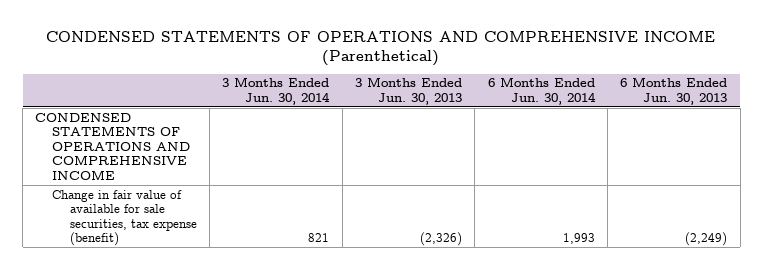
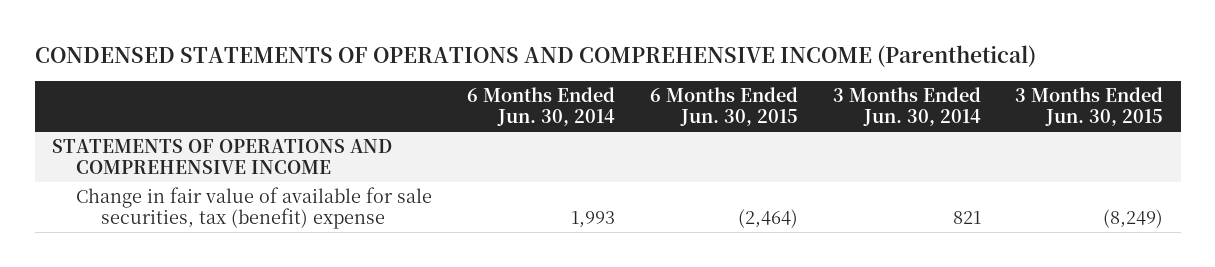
- | 3 Months Ended Jun. 30, 2014 | 3 Months Ended Jun. 30, 2013 | 6 Months Ended Jun. 30, 2014 | 6 Months Ended Jun. 30, 2013
+ | 6 Months Ended Jun. 30, 2014 | 6 Months Ended Jun. 30, 2015 | 3 Months Ended Jun. 30, 2014 | 3 Months Ended Jun. 30, 2015
- CONDENSED STATEMENTS OF OPERATIONS AND COMPREHENSIVE INCOME
- Change in fair value of available for sale securities, tax expense (benefit) | 821 | (2,326) | 1,993 | (2,249)
+ STATEMENTS OF OPERATIONS AND COMPREHENSIVE INCOME
+ Change in fair value of available for sale securities, tax (benefit) expense | 1,993 | (2,464) | 821 | (8,249)

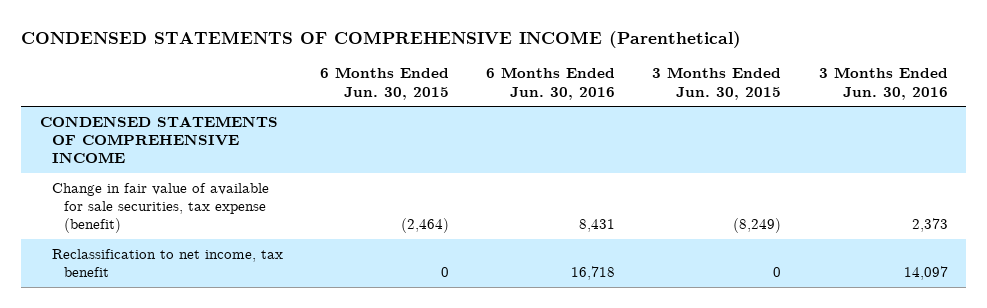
- CONDENSED STATEMENTS OF OPERATIONS AND COMPREHENSIVE INCOME (Parenthetical)
+ CONDENSED STATEMENTS OF COMPREHENSIVE INCOME (Parenthetical)
- | 6 Months Ended Jun. 30, 2014 | 6 Months Ended Jun. 30, 2015 | 3 Months Ended Jun. 30, 2014 | 3 Months Ended Jun. 30, 2015
+ | 6 Months Ended Jun. 30, 2015 | 6 Months Ended Jun. 30, 2016 | 3 Months Ended Jun. 30, 2015 | 3 Months Ended Jun. 30, 2016
- STATEMENTS OF OPERATIONS AND COMPREHENSIVE INCOME
- Change in fair value of available for sale securities, tax (benefit) expense | 1,993 | (2,464) | 821 | (8,249)
+ CONDENSED STATEMENTS OF COMPREHENSIVE INCOME
+ Change in fair value of available for sale securities, tax expense (benefit) | (2,464) | 8,431 | (8,249) | 2,373
+ Reclassification to net income, tax benefit | 0 | 16,718 | 0 | 14,097

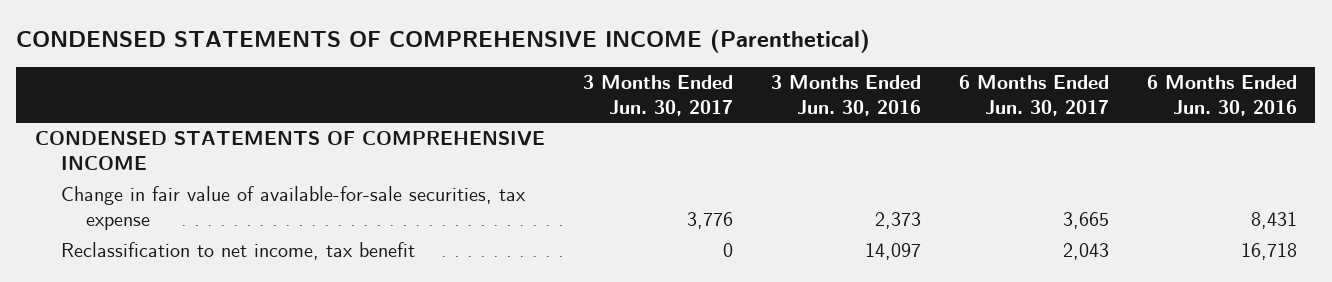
- | 6 Months Ended Jun. 30, 2015 | 6 Months Ended Jun. 30, 2016 | 3 Months Ended Jun. 30, 2015 | 3 Months Ended Jun. 30, 2016
+ | 3 Months Ended Jun. 30, 2017 | 3 Months Ended Jun. 30, 2016 | 6 Months Ended Jun. 30, 2017 | 6 Months Ended Jun. 30, 2016
- Change in fair value of available for sale securities, tax expense (benefit) | (2,464) | 8,431 | (8,249) | 2,373
+ Change in fair value of available-for-sale securities, tax expense | 3,776 | 2,373 | 3,665 | 8,431

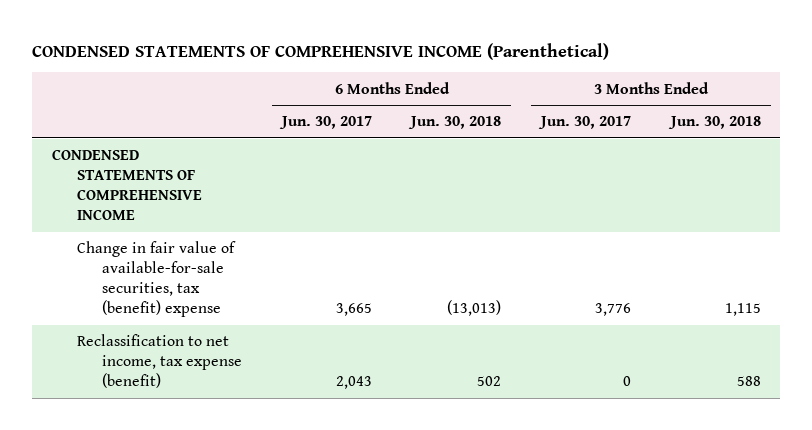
- | 3 Months Ended Jun. 30, 2017 | 3 Months Ended Jun. 30, 2016 | 6 Months Ended Jun. 30, 2017 | 6 Months Ended Jun. 30, 2016
+ | 6 Months Ended Jun. 30, 2017 | 6 Months Ended Jun. 30, 2018 | 3 Months Ended Jun. 30, 2017 | 3 Months Ended Jun. 30, 2018
- Change in fair value of available-for-sale securities, tax expense | 3,776 | 2,373 | 3,665 | 8,431
- Reclassification to net income, tax benefit | 0 | 14,097 | 2,043 | 16,718
+ Change in fair value of available-for-sale securities, tax (benefit) expense | 3,665 | (13,013) | 3,776 | 1,115
+ Reclassification to net income, tax expense (benefit) | 2,043 | 502 | 0 | 588

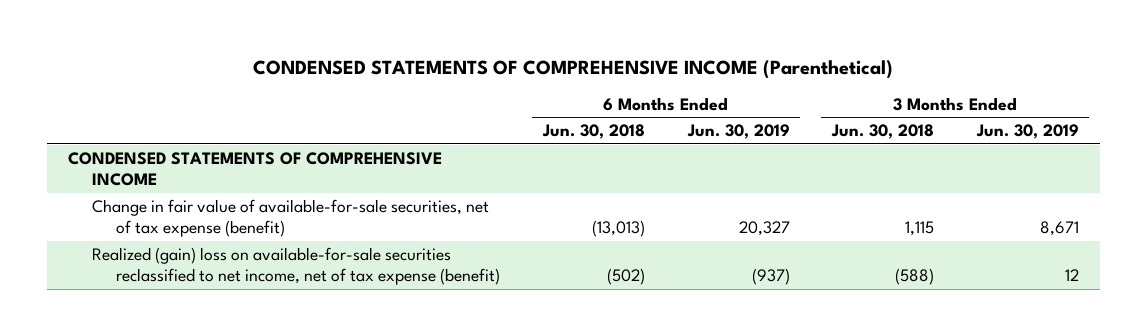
- | 6 Months Ended Jun. 30, 2017 | 6 Months Ended Jun. 30, 2018 | 3 Months Ended Jun. 30, 2017 | 3 Months Ended Jun. 30, 2018
+ | 6 Months Ended Jun. 30, 2018 | 6 Months Ended Jun. 30, 2019 | 3 Months Ended Jun. 30, 2018 | 3 Months Ended Jun. 30, 2019
- Change in fair value of available-for-sale securities, tax (benefit) expense | 3,665 | (13,013) | 3,776 | 1,115
- Reclassification to net income, tax expense (benefit) | 2,043 | 502 | 0 | 588
+ Change in fair value of available-for-sale securities, net of tax expense (benefit) | (13,013) | 20,327 | 1,115 | 8,671
+ Realized (gain) loss on available-for-sale securities reclassified to net income, net of tax expense (benefit) | (502) | (937) | (588) | 12

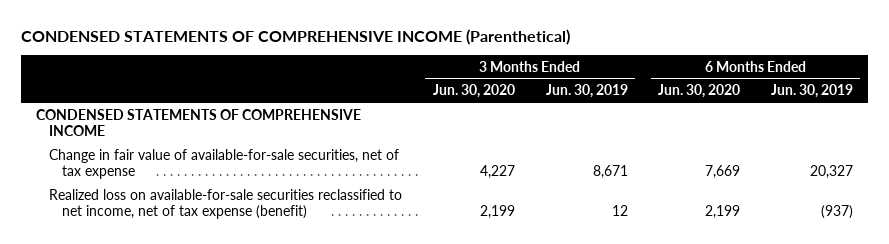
- | 6 Months Ended Jun. 30, 2018 | 6 Months Ended Jun. 30, 2019 | 3 Months Ended Jun. 30, 2018 | 3 Months Ended Jun. 30, 2019
+ | 3 Months Ended Jun. 30, 2020 | 3 Months Ended Jun. 30, 2019 | 6 Months Ended Jun. 30, 2020 | 6 Months Ended Jun. 30, 2019
- Change in fair value of available-for-sale securities, net of tax expense (benefit) | (13,013) | 20,327 | 1,115 | 8,671
- Realized (gain) loss on available-for-sale securities reclassified to net income, net of tax expense (benefit) | (502) | (937) | (588) | 12
+ Change in fair value of available-for-sale securities, net of tax expense | 4,227 | 8,671 | 7,669 | 20,327
+ Realized loss on available-for-sale securities reclassified to net income, net of tax expense (benefit) | 2,199 | 12 | 2,199 | (937)

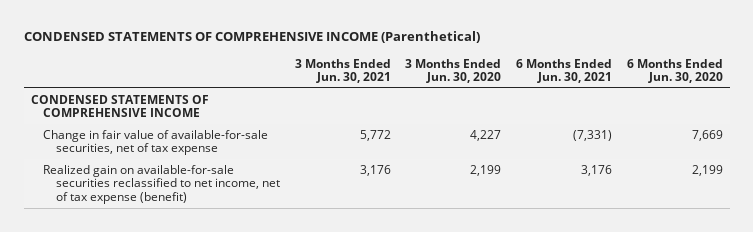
- | 3 Months Ended Jun. 30, 2020 | 3 Months Ended Jun. 30, 2019 | 6 Months Ended Jun. 30, 2020 | 6 Months Ended Jun. 30, 2019
+ | 3 Months Ended Jun. 30, 2021 | 3 Months Ended Jun. 30, 2020 | 6 Months Ended Jun. 30, 2021 | 6 Months Ended Jun. 30, 2020
- Realized loss on available-for-sale securities reclassified to net income, net of tax expense (benefit) | 2,199 | 12 | 2,199 | (937)
+ Realized gain on available-for-sale securities reclassified to net income, net of tax expense (benefit) | 3,176 | 2,199 | 3,176 | 2,199

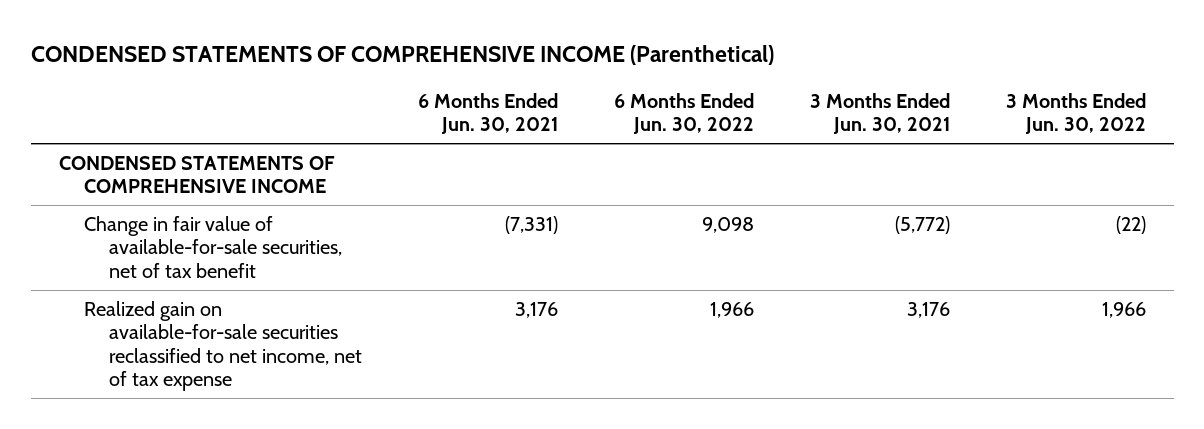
- | 3 Months Ended Jun. 30, 2021 | 3 Months Ended Jun. 30, 2020 | 6 Months Ended Jun. 30, 2021 | 6 Months Ended Jun. 30, 2020
+ | 6 Months Ended Jun. 30, 2021 | 6 Months Ended Jun. 30, 2022 | 3 Months Ended Jun. 30, 2021 | 3 Months Ended Jun. 30, 2022
- Change in fair value of available-for-sale securities, net of tax expense | 5,772 | 4,227 | (7,331) | 7,669
- Realized gain on available-for-sale securities reclassified to net income, net of tax expense (benefit) | 3,176 | 2,199 | 3,176 | 2,199
+ Change in fair value of available-for-sale securities, net of tax benefit | (7,331) | 9,098 | (5,772) | (22)
+ Realized gain on available-for-sale securities reclassified to net income, net of tax expense | 3,176 | 1,966 | 3,176 | 1,966

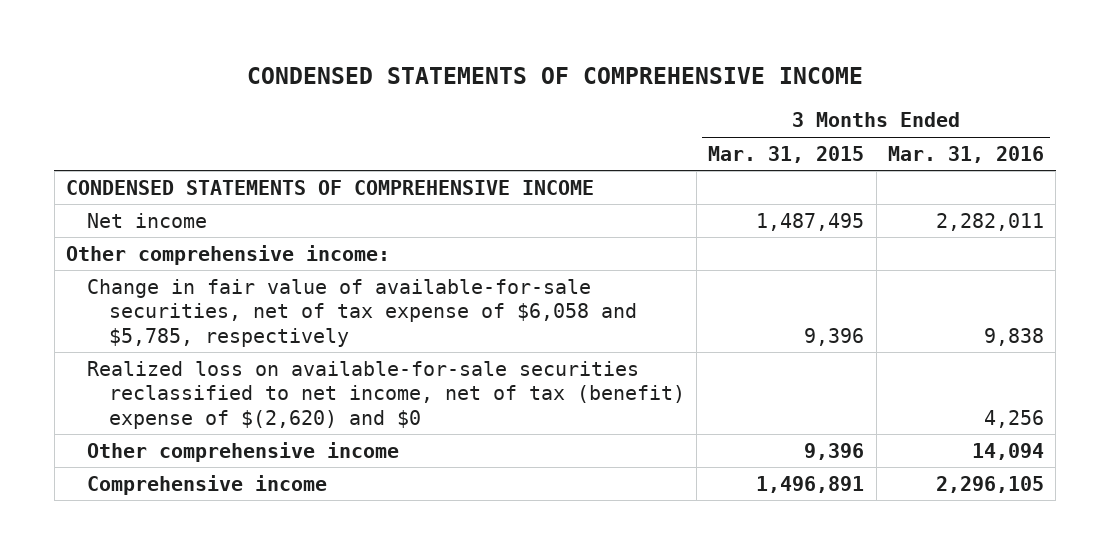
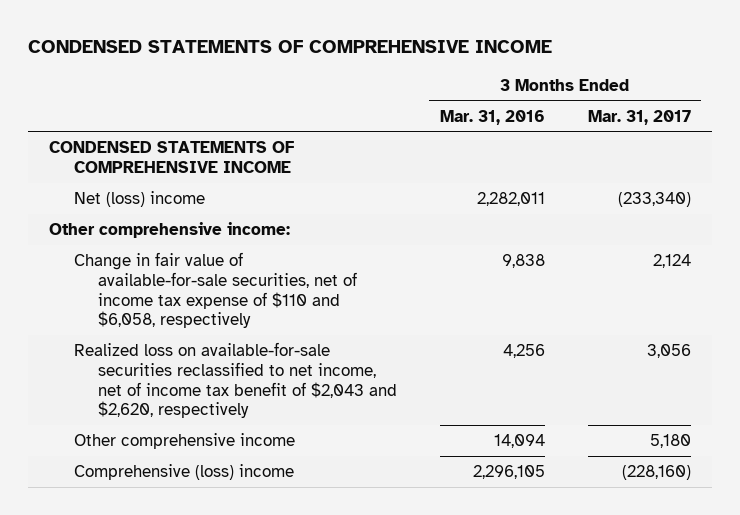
- | 3 Months Ended Mar. 31, 2015 | 3 Months Ended Mar. 31, 2016
+ | 3 Months Ended Mar. 31, 2016 | 3 Months Ended Mar. 31, 2017
- Net income | 1,487,495 | 2,282,011
+ Net (loss) income | 2,282,011 | (233,340)
- Change in fair value of available-for-sale securities, net of tax expense of $6,058 and $5,785, respectively | 9,396 | 9,838
- Realized loss on available-for-sale securities reclassified to net income, net of tax (benefit) expense of $(2,620) and $0 | | 4,256
+ Change in fair value of available-for-sale securities, net of income tax expense of $110 and $6,058, respectively | 9,838 | 2,124
+ Realized loss on available-for-sale securities reclassified to net income, net of income tax benefit of $2,043 and $2,620, respectively | 4,256 | 3,056
- Comprehensive income | 1,496,891 | 2,296,105
+ Comprehensive (loss) income | 2,296,105 | (228,160)

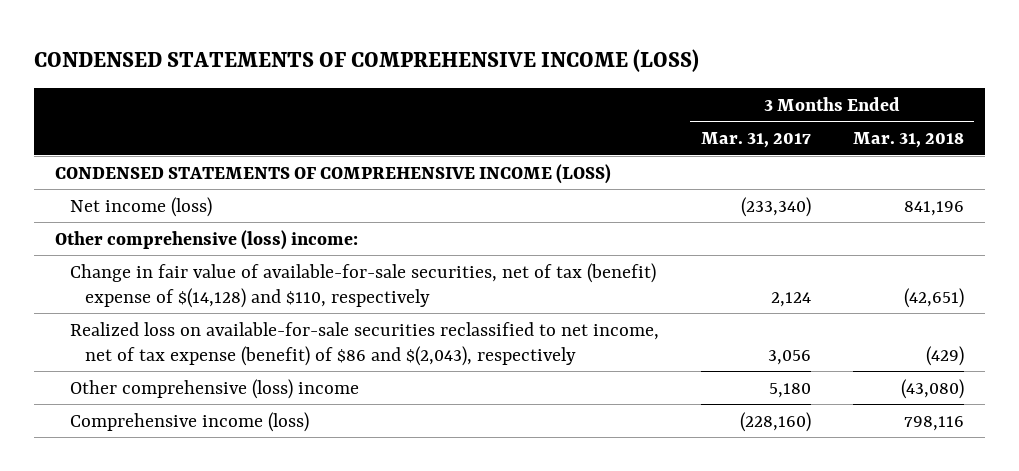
- CONDENSED STATEMENTS OF COMPREHENSIVE INCOME
+ CONDENSED STATEMENTS OF COMPREHENSIVE INCOME (LOSS)
- | 3 Months Ended Mar. 31, 2016 | 3 Months Ended Mar. 31, 2017
+ | 3 Months Ended Mar. 31, 2017 | 3 Months Ended Mar. 31, 2018
- CONDENSED STATEMENTS OF COMPREHENSIVE INCOME
- Net (loss) income | 2,282,011 | (233,340)
- Other comprehensive income:
- Change in fair value of available-for-sale securities, net of income tax expense of $110 and $6,058, respectively | 9,838 | 2,124
- Realized loss on available-for-sale securities reclassified to net income, net of income tax benefit of $2,043 and $2,620, respectively | 4,256 | 3,056
- Other comprehensive income | 14,094 | 5,180
- Comprehensive (loss) income | 2,296,105 | (228,160)
+ CONDENSED STATEMENTS OF COMPREHENSIVE INCOME (LOSS)
+ Net income (loss) | (233,340) | 841,196
+ Other comprehensive (loss) income:
+ Change in fair value of available-for-sale securities, net of tax (benefit) expense of $(14,128) and $110, respectively | 2,124 | (42,651)
+ Realized loss on available-for-sale securities reclassified to net income, net of tax expense (benefit) of $86 and $(2,043), respectively | 3,056 | (429)
+ Other comprehensive (loss) income | 5,180 | (43,080)
+ Comprehensive income (loss) | (228,160) | 798,116

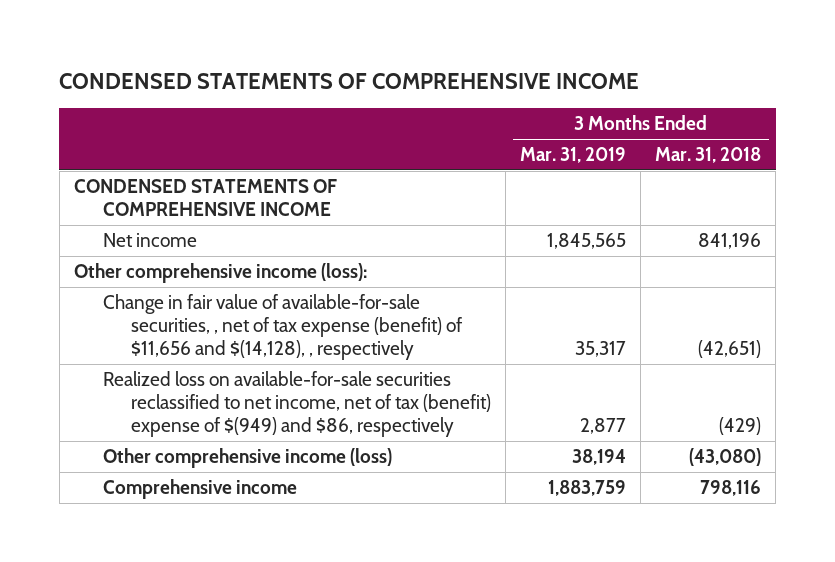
- CONDENSED STATEMENTS OF COMPREHENSIVE INCOME (LOSS)
+ CONDENSED STATEMENTS OF COMPREHENSIVE INCOME
- | 3 Months Ended Mar. 31, 2017 | 3 Months Ended Mar. 31, 2018
+ | 3 Months Ended Mar. 31, 2019 | 3 Months Ended Mar. 31, 2018
- CONDENSED STATEMENTS OF COMPREHENSIVE INCOME (LOSS)
- Net income (loss) | (233,340) | 841,196
- Other comprehensive (loss) income:
- Change in fair value of available-for-sale securities, net of tax (benefit) expense of $(14,128) and $110, respectively | 2,124 | (42,651)
- Realized loss on available-for-sale securities reclassified to net income, net of tax expense (benefit) of $86 and $(2,043), respectively | 3,056 | (429)
- Other comprehensive (loss) income | 5,180 | (43,080)
- Comprehensive income (loss) | (228,160) | 798,116
+ CONDENSED STATEMENTS OF COMPREHENSIVE INCOME
+ Net income | 1,845,565 | 841,196
+ Other comprehensive income (loss):
+ Change in fair value of available-for-sale securities, , net of tax expense (benefit) of $11,656 and $(14,128), , respectively | 35,317 | (42,651)
+ Realized loss on available-for-sale securities reclassified to net income, net of tax (benefit) expense of $(949) and $86, respectively | 2,877 | (429)
+ Other comprehensive income (loss) | 38,194 | (43,080)
+ Comprehensive income | 1,883,759 | 798,116

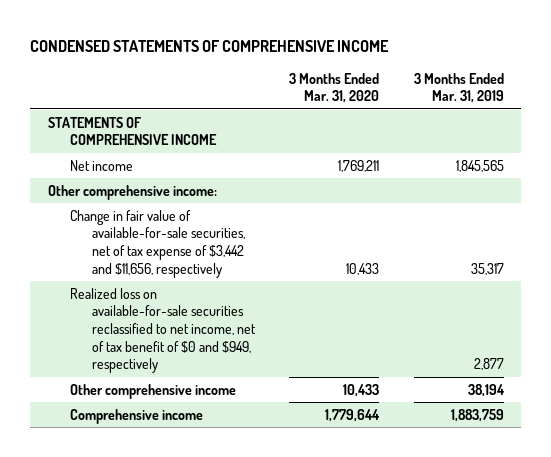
- | 3 Months Ended Mar. 31, 2019 | 3 Months Ended Mar. 31, 2018
+ | 3 Months Ended Mar. 31, 2020 | 3 Months Ended Mar. 31, 2019
- CONDENSED STATEMENTS OF COMPREHENSIVE INCOME
+ STATEMENTS OF COMPREHENSIVE INCOME
- Other comprehensive income (loss):
- Change in fair value of available-for-sale securities, , net of tax expense (benefit) of $11,656 and $(14,128), , respectively | 35,317 | (42,651)
- Realized loss on available-for-sale securities reclassified to net income, net of tax (benefit) expense of $(949) and $86, respectively | 2,877 | (429)
- Other comprehensive income (loss) | 38,194 | (43,080)
+ Other comprehensive income:
+ Change in fair value of available-for-sale securities, net of tax expense of $3,442 and $11,656, respectively | 10,433 | 35,317
+ Realized loss on available-for-sale securities reclassified to net income, net of tax benefit of $0 and $949, respectively | | 2,877
+ Other comprehensive income | 10,433 | 38,194

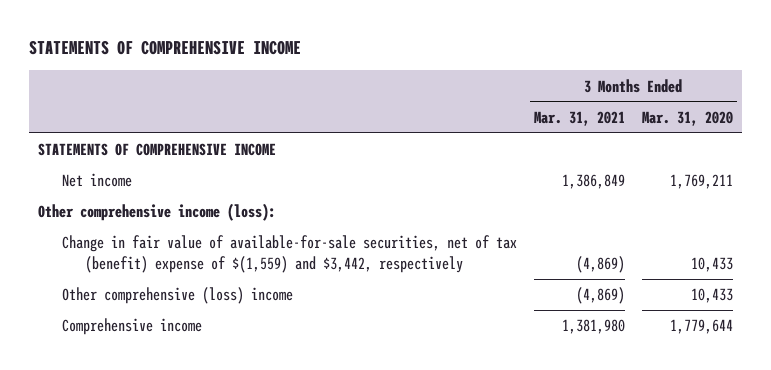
- CONDENSED STATEMENTS OF COMPREHENSIVE INCOME
+ STATEMENTS OF COMPREHENSIVE INCOME
- | 3 Months Ended Mar. 31, 2020 | 3 Months Ended Mar. 31, 2019
+ | 3 Months Ended Mar. 31, 2021 | 3 Months Ended Mar. 31, 2020
- Other comprehensive income:
- Change in fair value of available-for-sale securities, net of tax expense of $3,442 and $11,656, respectively | 10,433 | 35,317
- Realized loss on available-for-sale securities reclassified to net income, net of tax benefit of $0 and $949, respectively | | 2,877
- Other comprehensive income | 10,433 | 38,194
+ Other comprehensive income (loss):
+ Change in fair value of available-for-sale securities, net of tax (benefit) expense of $(1,559) and $3,442, respectively | (4,869) | 10,433
+ Other comprehensive (loss) income | (4,869) | 10,433

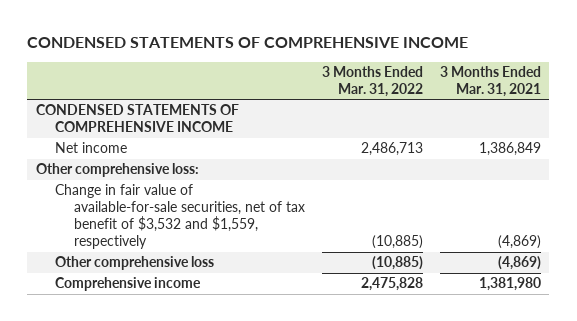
- STATEMENTS OF COMPREHENSIVE INCOME
+ CONDENSED STATEMENTS OF COMPREHENSIVE INCOME
- | 3 Months Ended Mar. 31, 2021 | 3 Months Ended Mar. 31, 2020
+ | 3 Months Ended Mar. 31, 2022 | 3 Months Ended Mar. 31, 2021
- STATEMENTS OF COMPREHENSIVE INCOME
+ CONDENSED STATEMENTS OF COMPREHENSIVE INCOME
- Other comprehensive income (loss):
- Change in fair value of available-for-sale securities, net of tax (benefit) expense of $(1,559) and $3,442, respectively | (4,869) | 10,433
- Other comprehensive (loss) income | (4,869) | 10,433
+ Other comprehensive loss:
+ Change in fair value of available-for-sale securities, net of tax benefit of $3,532 and $1,559, respectively | (10,885) | (4,869)
+ Other comprehensive loss | (10,885) | (4,869)

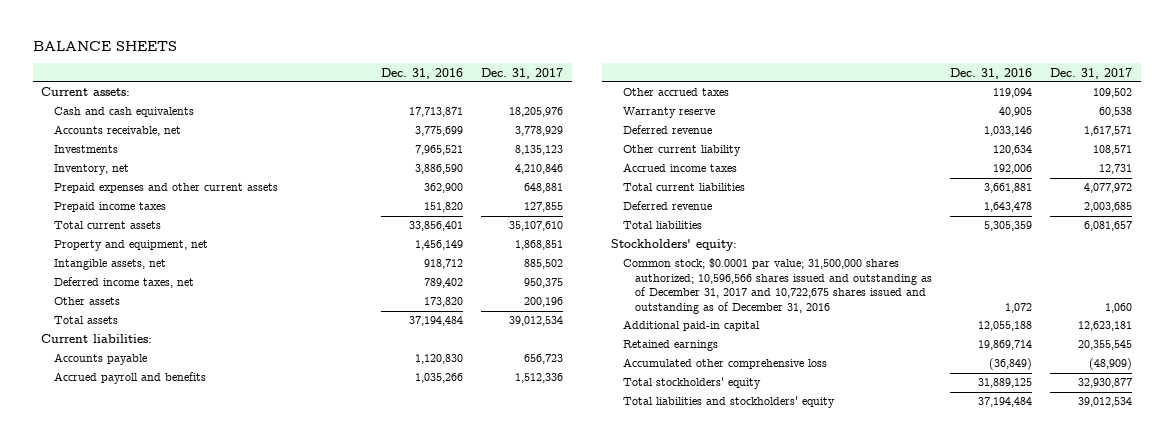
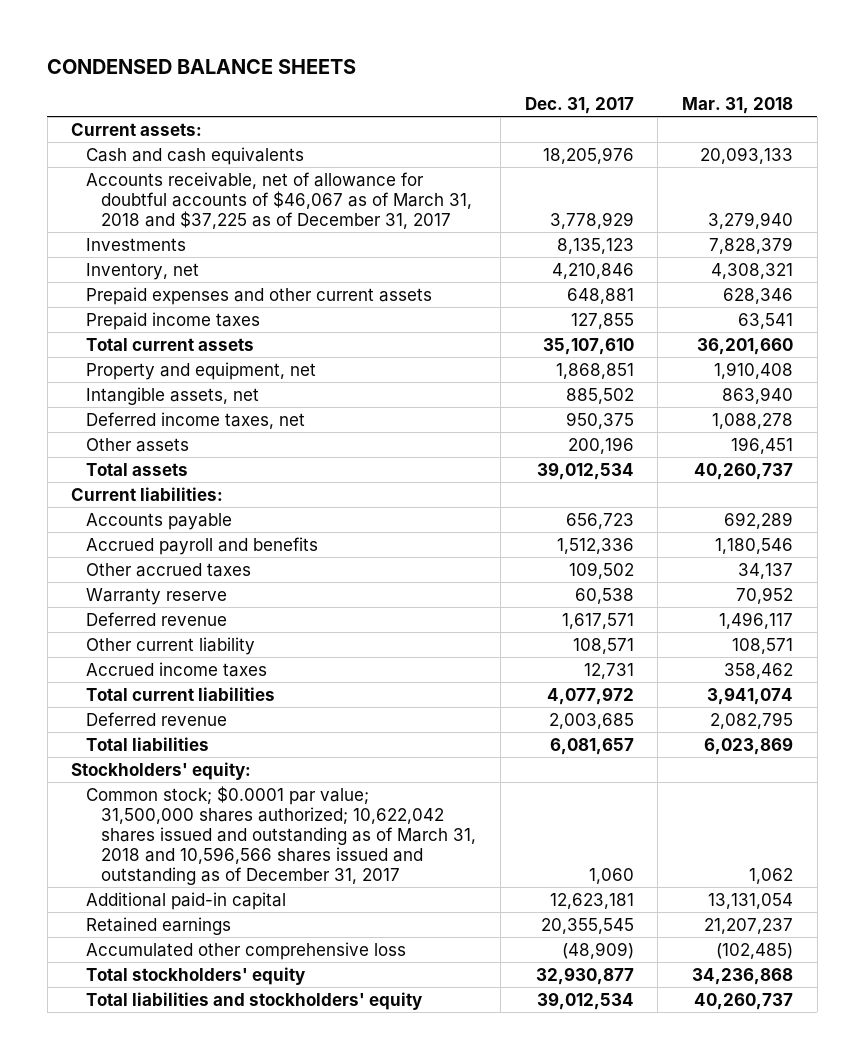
- BALANCE SHEETS
+ CONDENSED BALANCE SHEETS
- | Dec. 31, 2016 | Dec. 31, 2017
+ | Dec. 31, 2017 | Mar. 31, 2018
- Accounts receivable, net | 3,775,699 | 3,778,929
+ Accounts receivable, net of allowance for doubtful accounts of $46,067 as of March 31, 2018 and $37,225 as of December 31, 2017 | 3,778,929 | 3,279,940
- Common stock; $0.0001 par value; 31,500,000 shares authorized; 10,596,566 shares issued and outstanding as of December 31, 2017 and 10,722,675 shares issued and outstanding as of December 31, 2016 | 1,072 | 1,060
+ Common stock; $0.0001 par value; 31,500,000 shares authorized; 10,622,042 shares issued and outstanding as of March 31, 2018 and 10,596,566 shares issued and outstanding as of December 31, 2017 | 1,060 | 1,062

